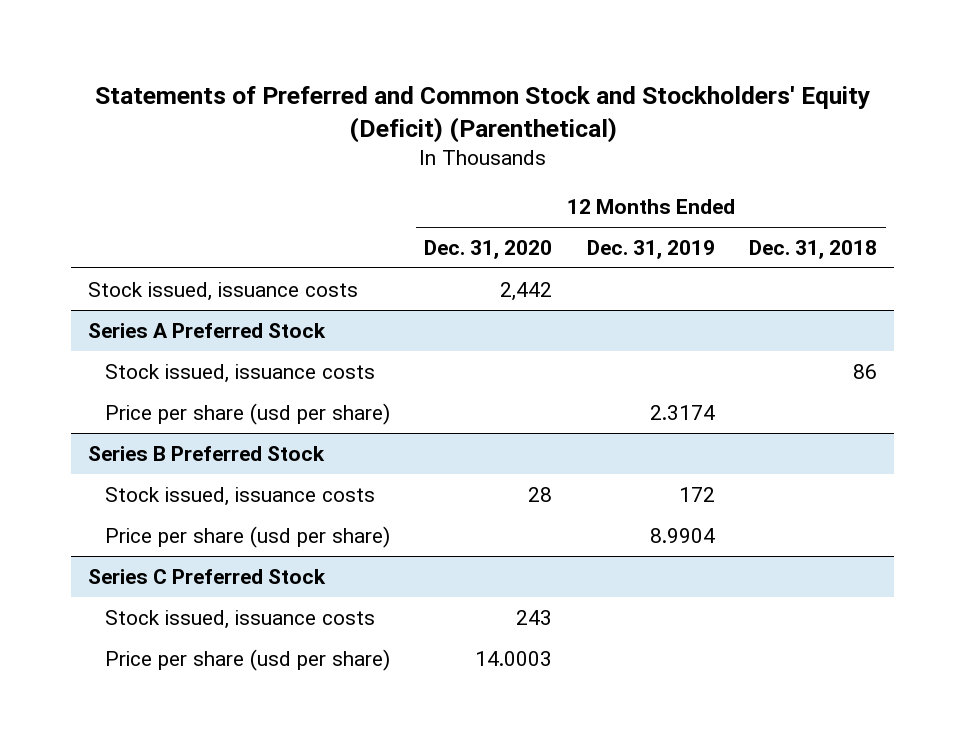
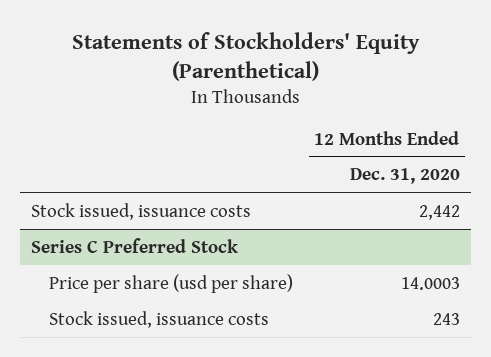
- Statements of Preferred and Common Stock and Stockholders' Equity (Deficit) (Parenthetical)
+ Statements of Stockholders' Equity (Parenthetical)
- | 12 Months Ended Dec. 31, 2020 | 12 Months Ended Dec. 31, 2019 | 12 Months Ended Dec. 31, 2018
+ | 12 Months Ended Dec. 31, 2020
- Series A Preferred Stock
- Stock issued, issuance costs | | | 86
- Price per share (usd per share) | | 2.3174 |
- Series B Preferred Stock
- Stock issued, issuance costs | 28 | 172 |
- Price per share (usd per share) | | 8.9904 |
@ Series C Preferred Stock
moved down: Stock issued, issuance costs | 243

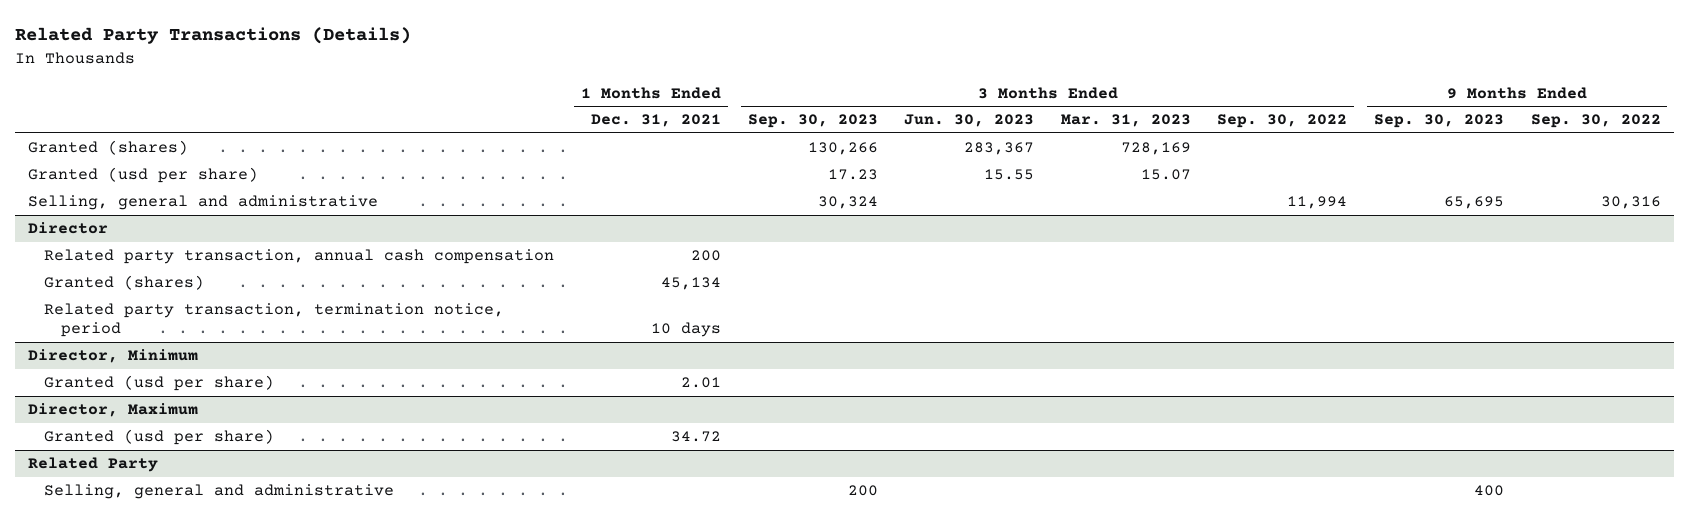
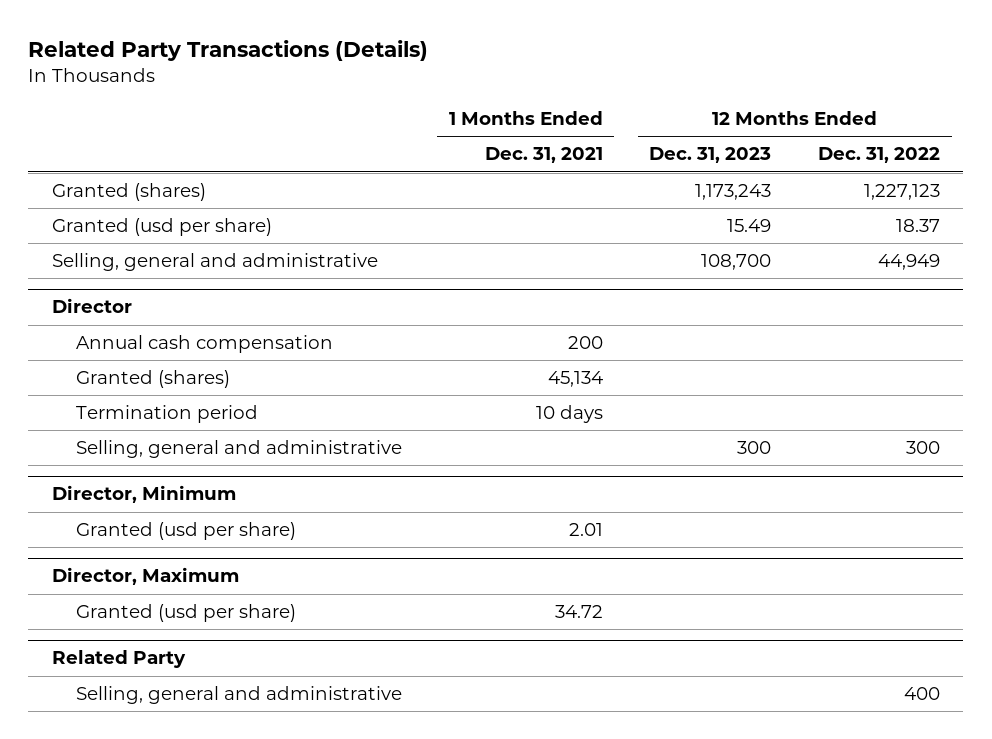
- | 1 Months Ended Dec. 31, 2021 | 3 Months Ended Sep. 30, 2023 | 3 Months Ended Jun. 30, 2023 | 3 Months Ended Mar. 31, 2023 | 3 Months Ended Sep. 30, 2022 | 9 Months Ended Sep. 30, 2023 | 9 Months Ended Sep. 30, 2022
+ | 1 Months Ended Dec. 31, 2021 | 12 Months Ended Dec. 31, 2023 | 12 Months Ended Dec. 31, 2022
@ Director
- Related party transaction, annual cash compensation | 200 | | | | | |
+ Annual cash compensation | 200 | |
- Related party transaction, termination notice, period | 10 days | | | | | |
+ Termination period | 10 days | |
+ Selling, general and administrative | | 300 | 300

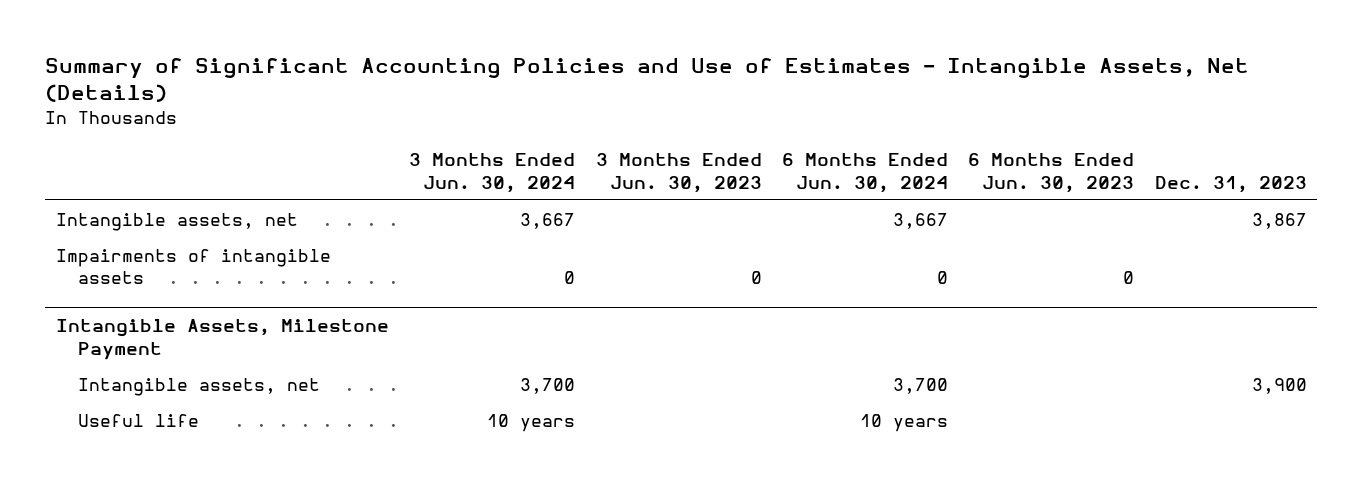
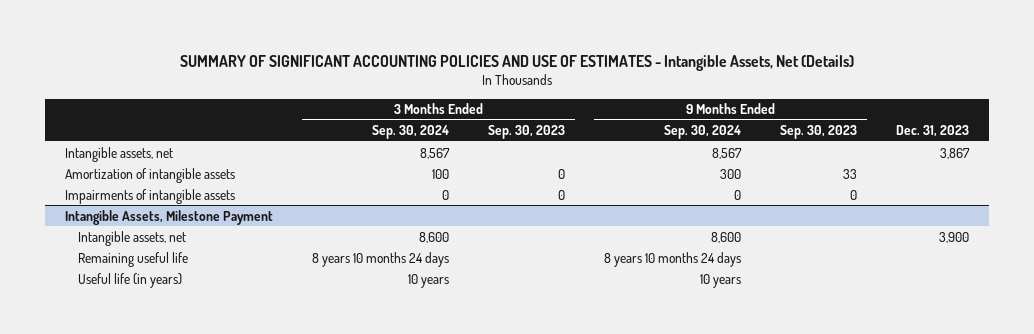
- Summary of Significant Accounting Policies and Use of Estimates - Intangible Assets, Net (Details)
+ SUMMARY OF SIGNIFICANT ACCOUNTING POLICIES AND USE OF ESTIMATES - Intangible Assets, Net (Details)
- | 3 Months Ended Jun. 30, 2024 | 3 Months Ended Jun. 30, 2023 | 6 Months Ended Jun. 30, 2024 | 6 Months Ended Jun. 30, 2023 | Dec. 31, 2023
+ | 3 Months Ended Sep. 30, 2024 | 3 Months Ended Sep. 30, 2023 | 9 Months Ended Sep. 30, 2024 | 9 Months Ended Sep. 30, 2023 | Dec. 31, 2023
+ Amortization of intangible assets | 100 | 0 | 300 | 33 |
@ Intangible Assets, Milestone Payment
- Useful life | 10 years | | 10 years | |
+ Remaining useful life | 8 years 10 months 24 days | | 8 years 10 months 24 days | |
+ Useful life (in years) | 10 years | | 10 years | |

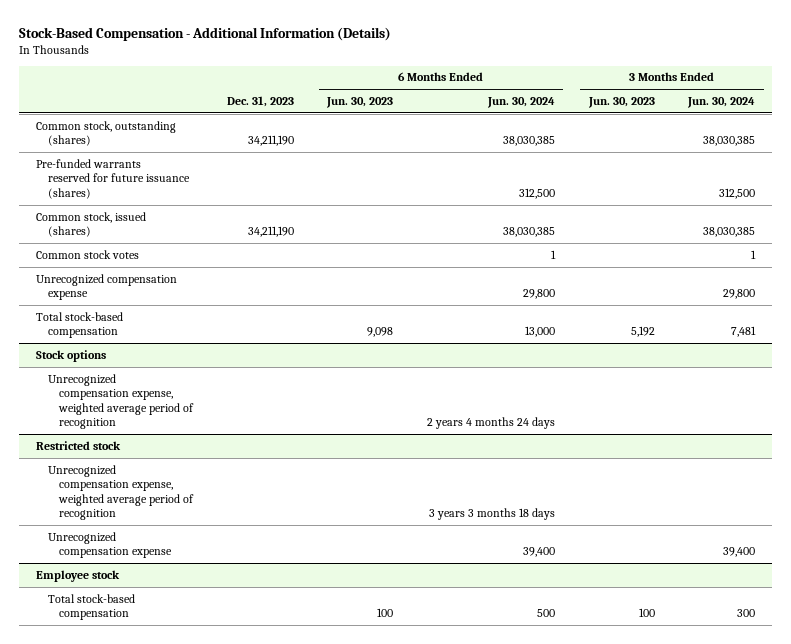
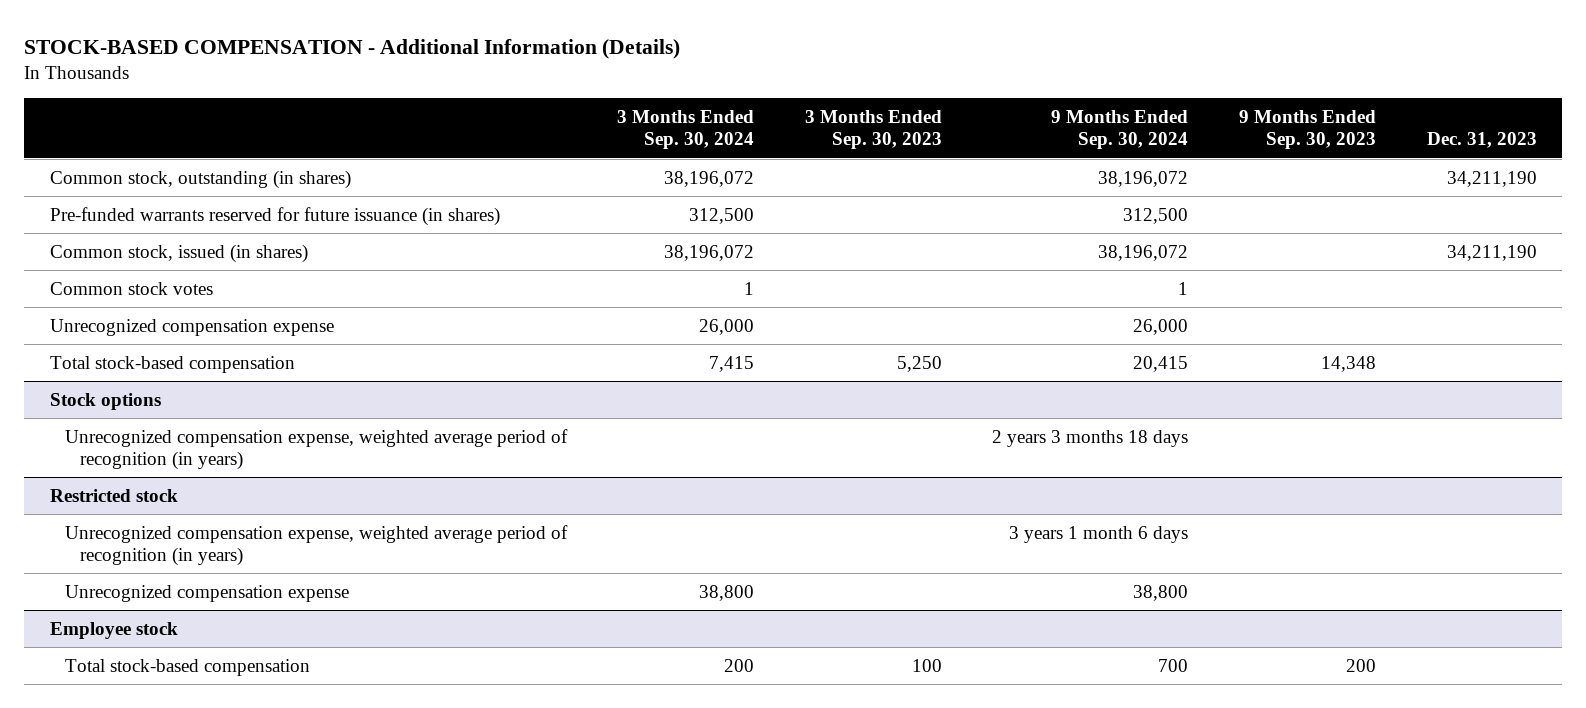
- Stock-Based Compensation - Additional Information (Details)
+ STOCK-BASED COMPENSATION - Additional Information (Details)
- | Dec. 31, 2023 | 6 Months Ended Jun. 30, 2023 | 6 Months Ended Jun. 30, 2024 | 3 Months Ended Jun. 30, 2023 | 3 Months Ended Jun. 30, 2024
+ | 3 Months Ended Sep. 30, 2024 | 3 Months Ended Sep. 30, 2023 | 9 Months Ended Sep. 30, 2024 | 9 Months Ended Sep. 30, 2023 | Dec. 31, 2023
- Common stock, outstanding (shares) | 34,211,190 | | 38,030,385 | | 38,030,385
- Pre-funded warrants reserved for future issuance (shares) | | | 312,500 | | 312,500
- Common stock, issued (shares) | 34,211,190 | | 38,030,385 | | 38,030,385
+ Common stock, outstanding (in shares) | 38,196,072 | | 38,196,072 | | 34,211,190
+ Pre-funded warrants reserved for future issuance (in shares) | 312,500 | | 312,500 | |
+ Common stock, issued (in shares) | 38,196,072 | | 38,196,072 | | 34,211,190
@ Stock options
- Unrecognized compensation expense, weighted average period of recognition | | | 2 years 4 months 24 days | |
+ Unrecognized compensation expense, weighted average period of recognition (in years) | | | 2 years 3 months 18 days | |
@ Restricted stock
- Unrecognized compensation expense, weighted average period of recognition | | | 3 years 3 months 18 days | |
+ Unrecognized compensation expense, weighted average period of recognition (in years) | | | 3 years 1 month 6 days | |

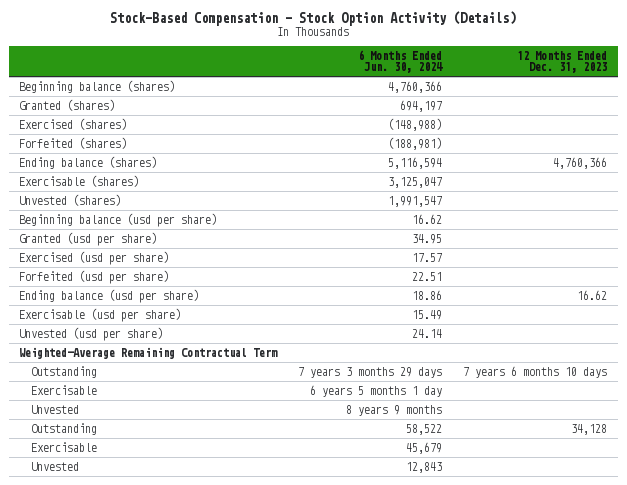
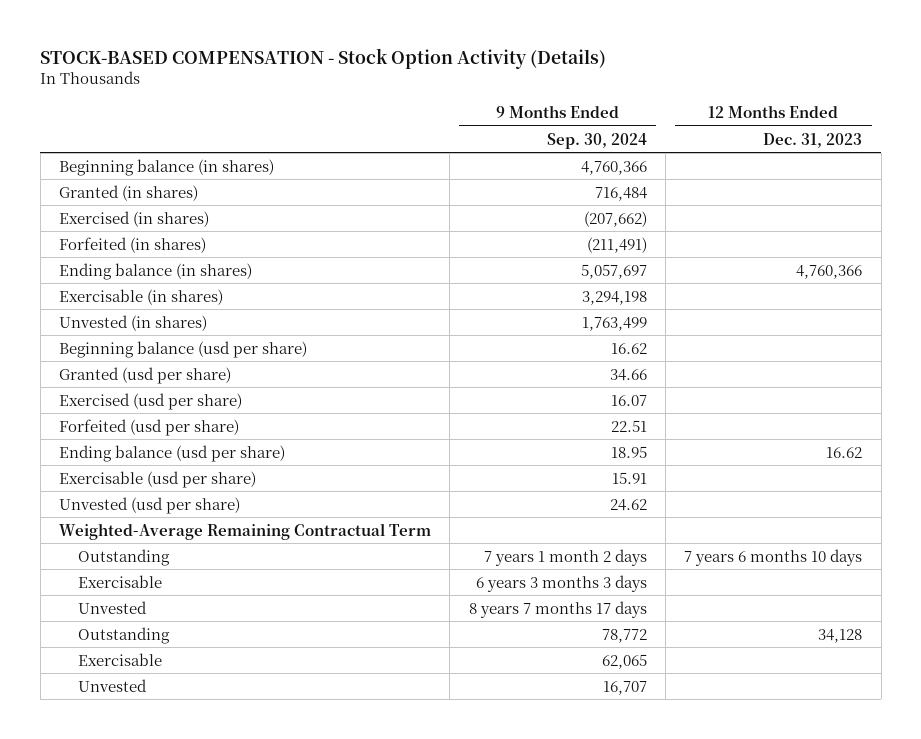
- Stock-Based Compensation - Stock Option Activity (Details)
+ STOCK-BASED COMPENSATION - Stock Option Activity (Details)
- | 6 Months Ended Jun. 30, 2024 | 12 Months Ended Dec. 31, 2023
+ | 9 Months Ended Sep. 30, 2024 | 12 Months Ended Dec. 31, 2023
- Beginning balance (shares) | 4,760,366 |
- Granted (shares) | 694,197 |
- Exercised (shares) | (148,988) |
- Forfeited (shares) | (188,981) |
- Ending balance (shares) | 5,116,594 | 4,760,366
- Exercisable (shares) | 3,125,047 |
- Unvested (shares) | 1,991,547 |
+ Beginning balance (in shares) | 4,760,366 |
+ Granted (in shares) | 716,484 |
+ Exercised (in shares) | (207,662) |
+ Forfeited (in shares) | (211,491) |
+ Ending balance (in shares) | 5,057,697 | 4,760,366
+ Exercisable (in shares) | 3,294,198 |
+ Unvested (in shares) | 1,763,499 |

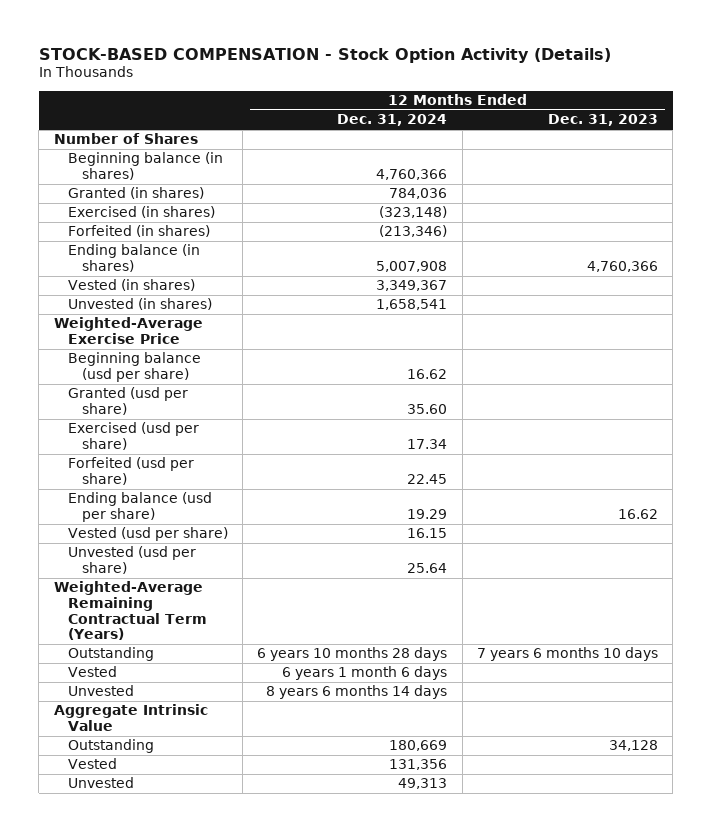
- | 9 Months Ended Sep. 30, 2024 | 12 Months Ended Dec. 31, 2023
+ | 12 Months Ended Dec. 31, 2024 | 12 Months Ended Dec. 31, 2023
+ Number of Shares
- Exercisable (in shares) | 3,294,198 |
+ Vested (in shares) | 3,349,367 |
+ Weighted-Average Exercise Price
- Exercisable (usd per share) | 15.91 |
+ Vested (usd per share) | 16.15 |
- Weighted-Average Remaining Contractual Term
+ Weighted-Average Remaining Contractual Term (Years)
- Exercisable | 6 years 3 months 3 days |
+ Vested | 6 years 1 month 6 days |
+ Aggregate Intrinsic Value
- Exercisable | 62,065 |
+ Vested | 131,356 |

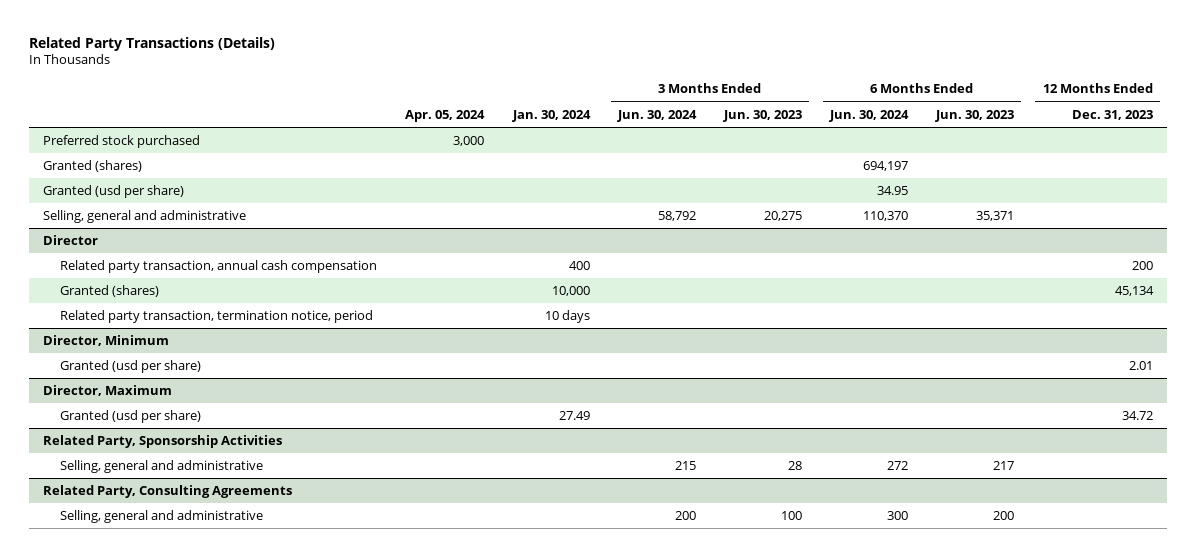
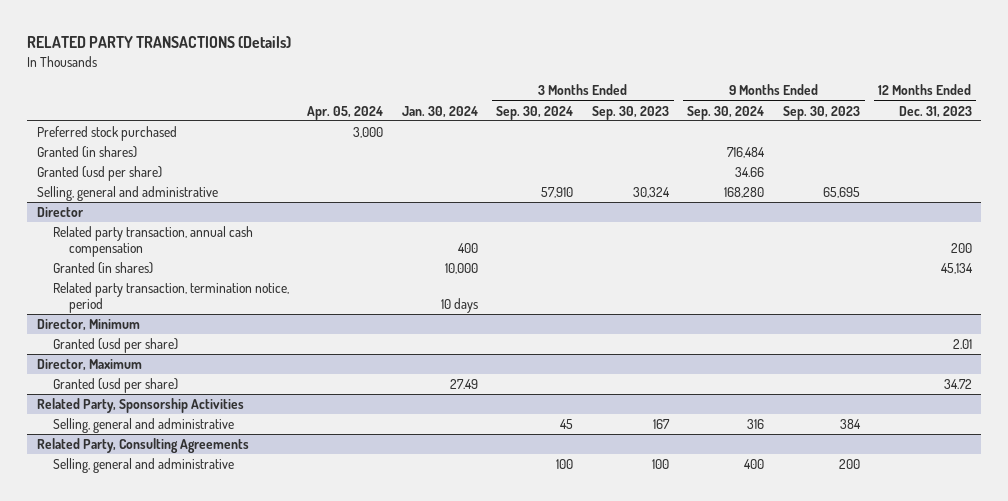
- Related Party Transactions (Details)
+ RELATED PARTY TRANSACTIONS (Details)
- | Apr. 05, 2024 | Jan. 30, 2024 | 3 Months Ended Jun. 30, 2024 | 3 Months Ended Jun. 30, 2023 | 6 Months Ended Jun. 30, 2024 | 6 Months Ended Jun. 30, 2023 | 12 Months Ended Dec. 31, 2023
+ | Apr. 05, 2024 | Jan. 30, 2024 | 3 Months Ended Sep. 30, 2024 | 3 Months Ended Sep. 30, 2023 | 9 Months Ended Sep. 30, 2024 | 9 Months Ended Sep. 30, 2023 | 12 Months Ended Dec. 31, 2023
- Granted (shares) | | | | | 694,197 | |
+ Granted (in shares) | | | | | 716,484 | |
@ Director
- Granted (shares) | | 10,000 | | | | | 45,134
+ Granted (in shares) | | 10,000 | | | | | 45,134

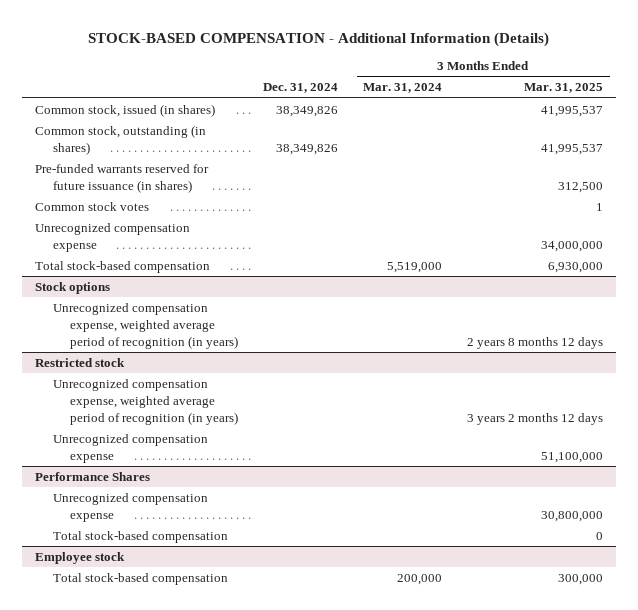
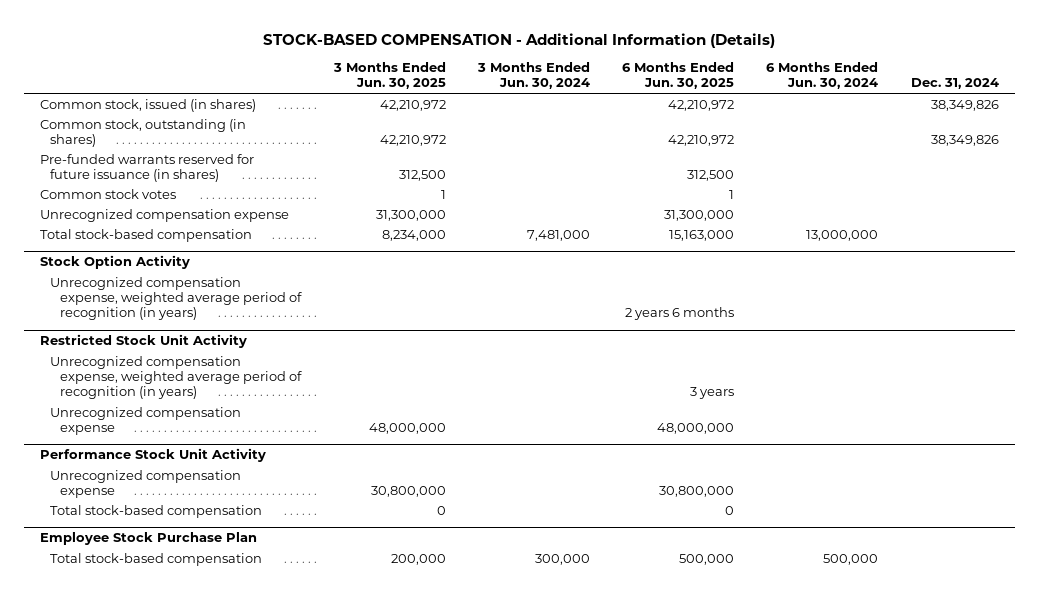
- | Dec. 31, 2024 | 3 Months Ended Mar. 31, 2024 | 3 Months Ended Mar. 31, 2025
+ | 3 Months Ended Jun. 30, 2025 | 3 Months Ended Jun. 30, 2024 | 6 Months Ended Jun. 30, 2025 | 6 Months Ended Jun. 30, 2024 | Dec. 31, 2024
- Stock options
+ Stock Option Activity
- Restricted stock
+ Restricted Stock Unit Activity
- Performance Shares
+ Performance Stock Unit Activity
- Employee stock
+ Employee Stock Purchase Plan

